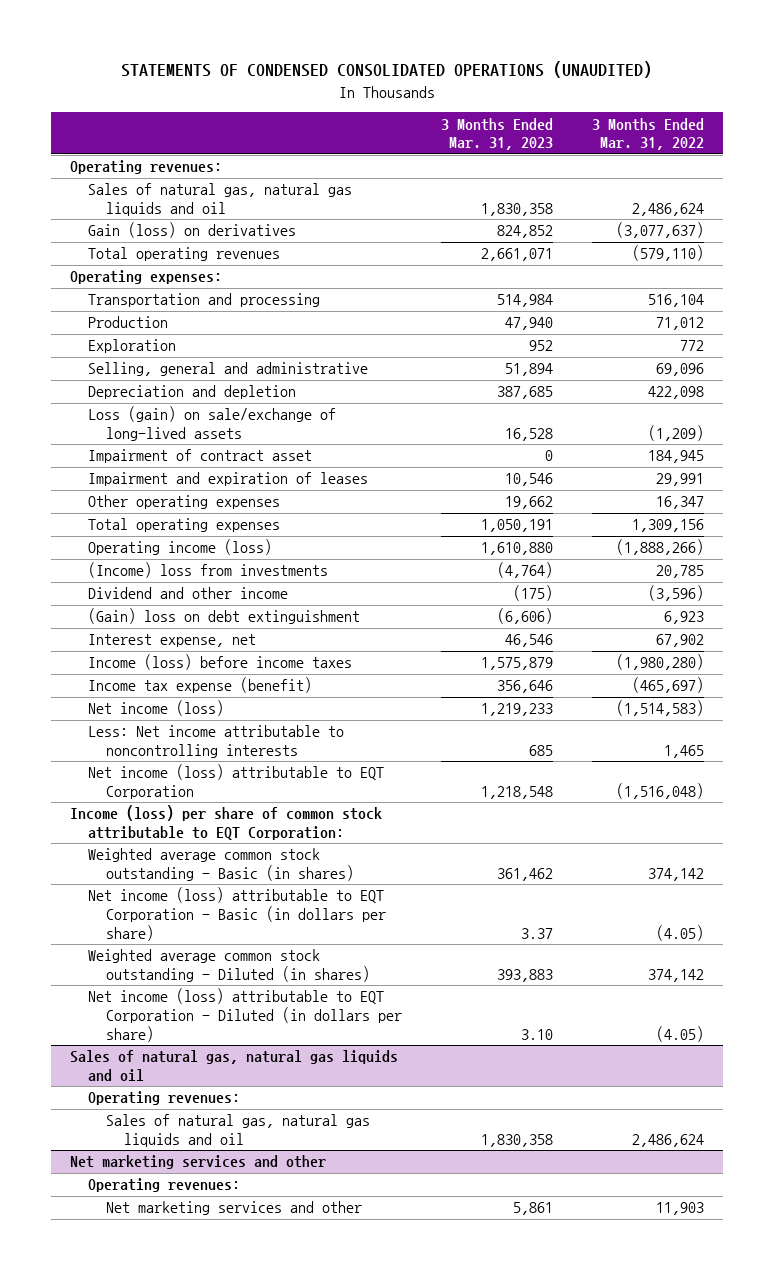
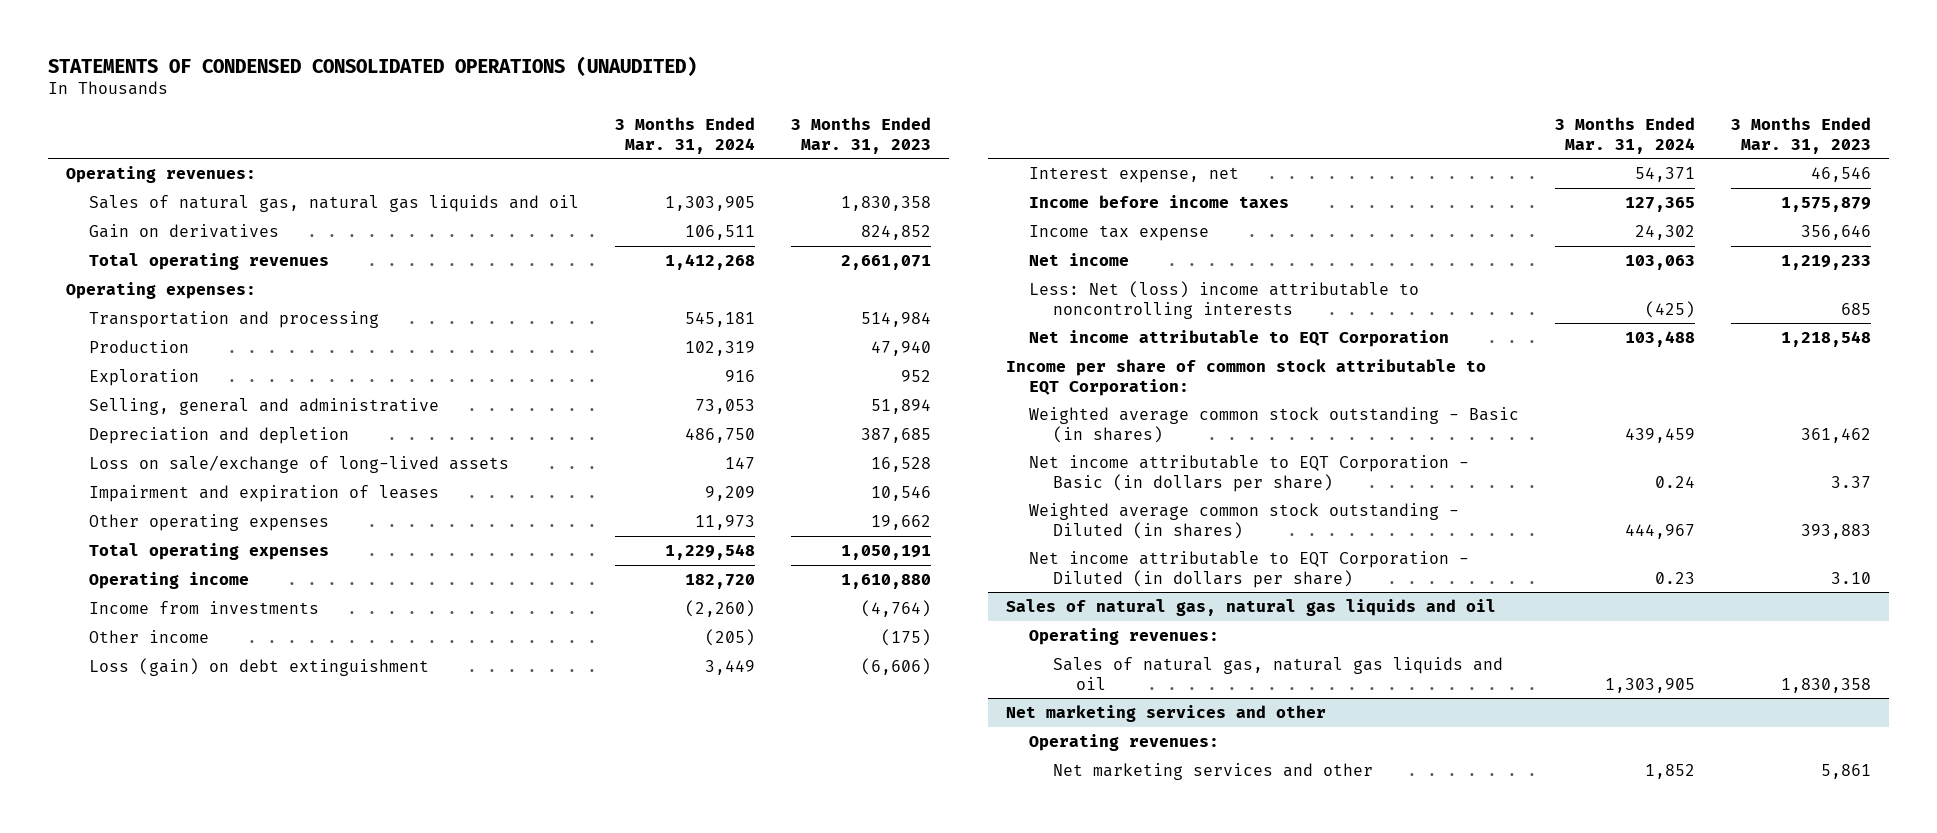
- | 3 Months Ended Mar. 31, 2023 | 3 Months Ended Mar. 31, 2022
+ | 3 Months Ended Mar. 31, 2024 | 3 Months Ended Mar. 31, 2023
- Gain (loss) on derivatives | 824,852 | (3,077,637)
+ Gain on derivatives | 106,511 | 824,852
- Loss (gain) on sale/exchange of long-lived assets | 16,528 | (1,209)
- Impairment of contract asset | 0 | 184,945
+ Loss on sale/exchange of long-lived assets | 147 | 16,528
- Operating income (loss) | 1,610,880 | (1,888,266)
- (Income) loss from investments | (4,764) | 20,785
- Dividend and other income | (175) | (3,596)
- (Gain) loss on debt extinguishment | (6,606) | 6,923
+ Operating income | 182,720 | 1,610,880
+ Income from investments | (2,260) | (4,764)
+ Other income | (205) | (175)
+ Loss (gain) on debt extinguishment | 3,449 | (6,606)
- Income (loss) before income taxes | 1,575,879 | (1,980,280)
- Income tax expense (benefit) | 356,646 | (465,697)
- Net income (loss) | 1,219,233 | (1,514,583)
- Less: Net income attributable to noncontrolling interests | 685 | 1,465
- Net income (loss) attributable to EQT Corporation | 1,218,548 | (1,516,048)
- Income (loss) per share of common stock attributable to EQT Corporation:
+ Income before income taxes | 127,365 | 1,575,879
+ Income tax expense | 24,302 | 356,646
+ Net income | 103,063 | 1,219,233
+ Less: Net (loss) income attributable to noncontrolling interests | (425) | 685
+ Net income attributable to EQT Corporation | 103,488 | 1,218,548
+ Income per share of common stock attributable to EQT Corporation:
- Net income (loss) attributable to EQT Corporation - Basic (in dollars per share) | 3.37 | (4.05)
+ Net income attributable to EQT Corporation - Basic (in dollars per share) | 0.24 | 3.37
- Net income (loss) attributable to EQT Corporation - Diluted (in dollars per share) | 3.10 | (4.05)
+ Net income attributable to EQT Corporation - Diluted (in dollars per share) | 0.23 | 3.10

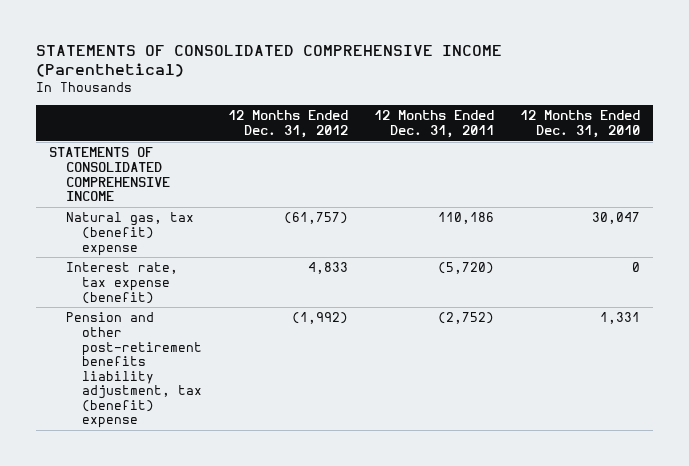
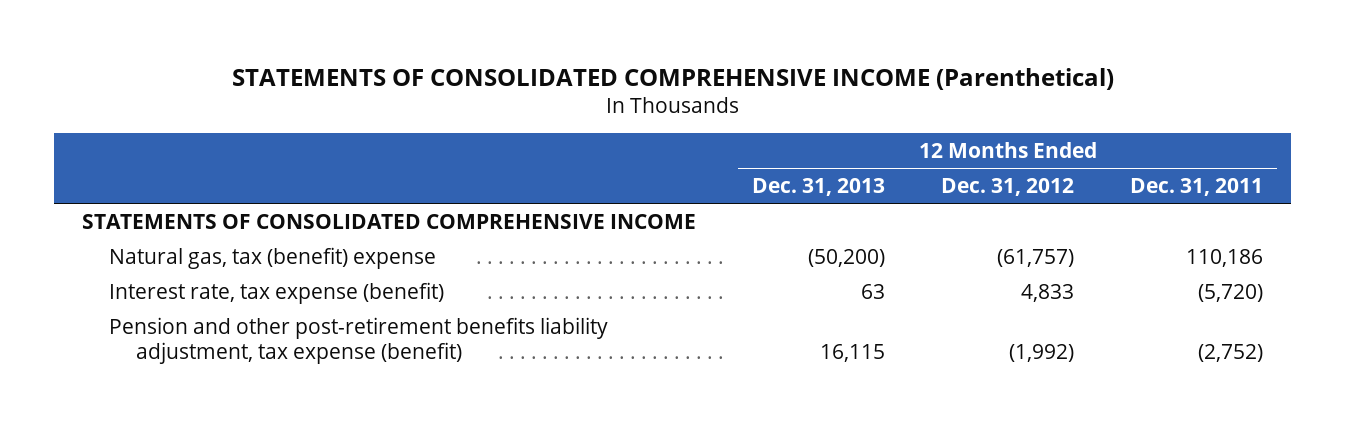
- | 12 Months Ended Dec. 31, 2012 | 12 Months Ended Dec. 31, 2011 | 12 Months Ended Dec. 31, 2010
+ | 12 Months Ended Dec. 31, 2013 | 12 Months Ended Dec. 31, 2012 | 12 Months Ended Dec. 31, 2011
- Pension and other post-retirement benefits liability adjustment, tax (benefit) expense | (1,992) | (2,752) | 1,331
+ Pension and other post-retirement benefits liability adjustment, tax expense (benefit) | 16,115 | (1,992) | (2,752)

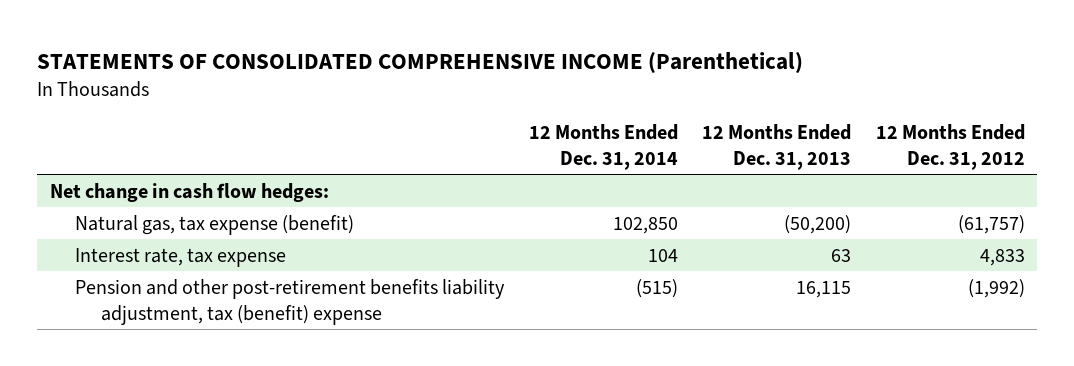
- | 12 Months Ended Dec. 31, 2013 | 12 Months Ended Dec. 31, 2012 | 12 Months Ended Dec. 31, 2011
+ | 12 Months Ended Dec. 31, 2014 | 12 Months Ended Dec. 31, 2013 | 12 Months Ended Dec. 31, 2012
- STATEMENTS OF CONSOLIDATED COMPREHENSIVE INCOME
- Natural gas, tax (benefit) expense | (50,200) | (61,757) | 110,186
- Interest rate, tax expense (benefit) | 63 | 4,833 | (5,720)
- Pension and other post-retirement benefits liability adjustment, tax expense (benefit) | 16,115 | (1,992) | (2,752)
+ Net change in cash flow hedges:
+ Natural gas, tax expense (benefit) | 102,850 | (50,200) | (61,757)
+ Interest rate, tax expense | 104 | 63 | 4,833
+ Pension and other post-retirement benefits liability adjustment, tax (benefit) expense | (515) | 16,115 | (1,992)

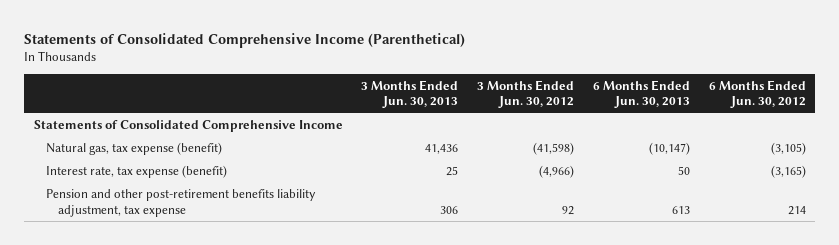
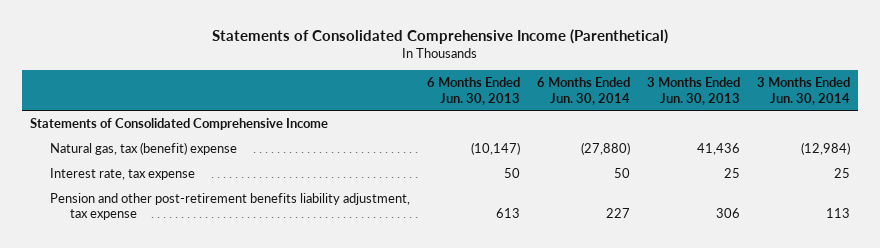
- | 3 Months Ended Jun. 30, 2013 | 3 Months Ended Jun. 30, 2012 | 6 Months Ended Jun. 30, 2013 | 6 Months Ended Jun. 30, 2012
+ | 6 Months Ended Jun. 30, 2013 | 6 Months Ended Jun. 30, 2014 | 3 Months Ended Jun. 30, 2013 | 3 Months Ended Jun. 30, 2014
- Natural gas, tax expense (benefit) | 41,436 | (41,598) | (10,147) | (3,105)
- Interest rate, tax expense (benefit) | 25 | (4,966) | 50 | (3,165)
+ Natural gas, tax (benefit) expense | (10,147) | (27,880) | 41,436 | (12,984)
+ Interest rate, tax expense | 50 | 50 | 25 | 25

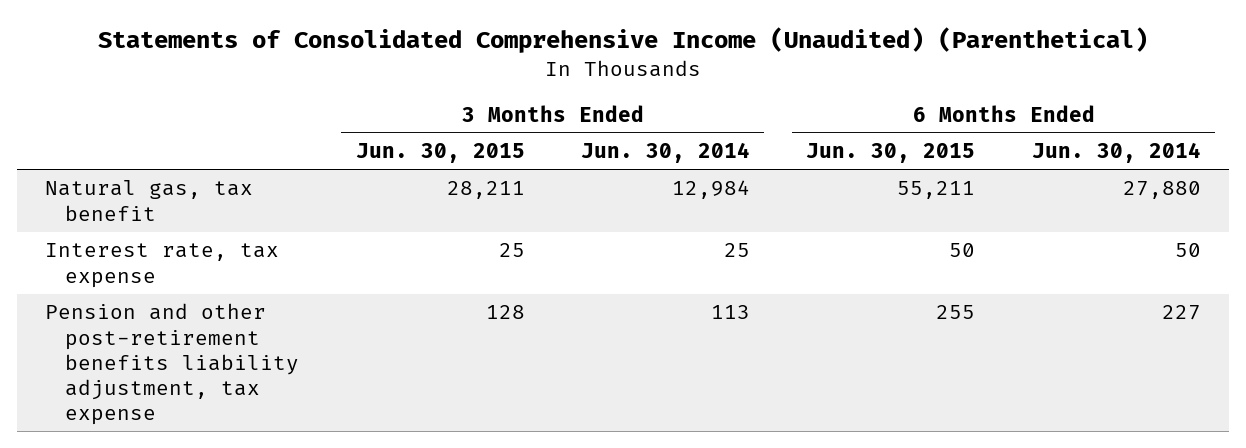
- Statements of Consolidated Comprehensive Income (Parenthetical)
+ Statements of Consolidated Comprehensive Income (Unaudited) (Parenthetical)
- | 6 Months Ended Jun. 30, 2013 | 6 Months Ended Jun. 30, 2014 | 3 Months Ended Jun. 30, 2013 | 3 Months Ended Jun. 30, 2014
+ | 3 Months Ended Jun. 30, 2015 | 3 Months Ended Jun. 30, 2014 | 6 Months Ended Jun. 30, 2015 | 6 Months Ended Jun. 30, 2014
- Statements of Consolidated Comprehensive Income
- Natural gas, tax (benefit) expense | (10,147) | (27,880) | 41,436 | (12,984)
+ Natural gas, tax benefit | 28,211 | 12,984 | 55,211 | 27,880

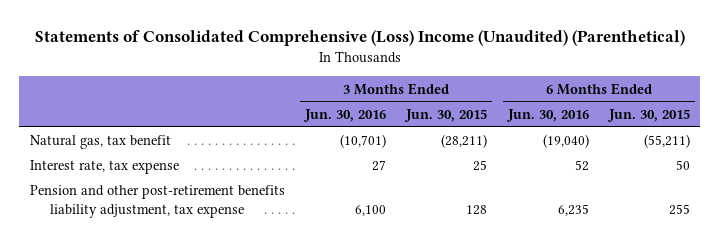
- Statements of Consolidated Comprehensive Income (Unaudited) (Parenthetical)
+ Statements of Consolidated Comprehensive (Loss) Income (Unaudited) (Parenthetical)
- | 3 Months Ended Jun. 30, 2015 | 3 Months Ended Jun. 30, 2014 | 6 Months Ended Jun. 30, 2015 | 6 Months Ended Jun. 30, 2014
+ | 3 Months Ended Jun. 30, 2016 | 3 Months Ended Jun. 30, 2015 | 6 Months Ended Jun. 30, 2016 | 6 Months Ended Jun. 30, 2015
- Natural gas, tax benefit | 28,211 | 12,984 | 55,211 | 27,880
+ Natural gas, tax benefit | (10,701) | (28,211) | (19,040) | (55,211)

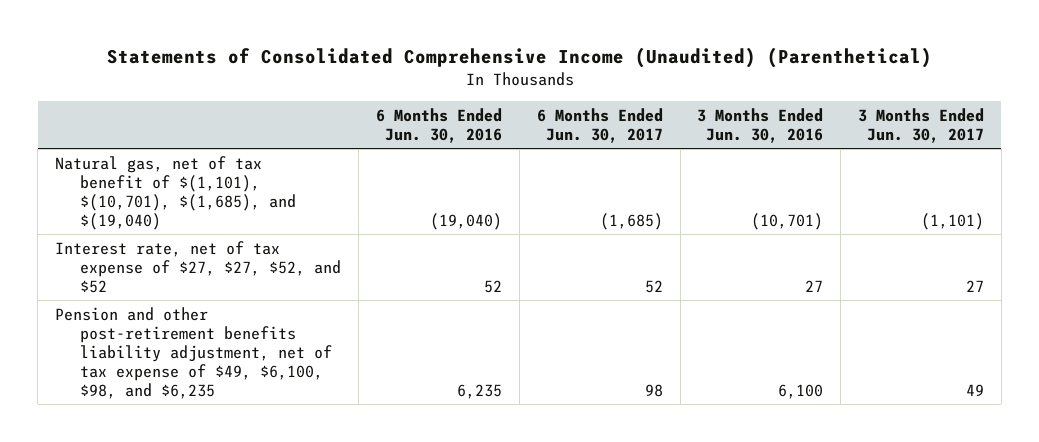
- Statements of Consolidated Comprehensive (Loss) Income (Unaudited) (Parenthetical)
+ Statements of Consolidated Comprehensive Income (Unaudited) (Parenthetical)
- | 3 Months Ended Jun. 30, 2016 | 3 Months Ended Jun. 30, 2015 | 6 Months Ended Jun. 30, 2016 | 6 Months Ended Jun. 30, 2015
+ | 6 Months Ended Jun. 30, 2016 | 6 Months Ended Jun. 30, 2017 | 3 Months Ended Jun. 30, 2016 | 3 Months Ended Jun. 30, 2017
- Natural gas, tax benefit | (10,701) | (28,211) | (19,040) | (55,211)
- Interest rate, tax expense | 27 | 25 | 52 | 50
- Pension and other post-retirement benefits liability adjustment, tax expense | 6,100 | 128 | 6,235 | 255
+ Natural gas, net of tax benefit of $(1,101), $(10,701), $(1,685), and $(19,040) | (19,040) | (1,685) | (10,701) | (1,101)
+ Interest rate, net of tax expense of $27, $27, $52, and $52 | 52 | 52 | 27 | 27
+ Pension and other post-retirement benefits liability adjustment, net of tax expense of $49, $6,100, $98, and $6,235 | 6,235 | 98 | 6,100 | 49

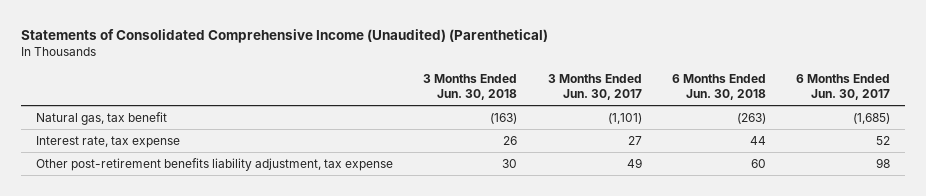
- | 6 Months Ended Jun. 30, 2016 | 6 Months Ended Jun. 30, 2017 | 3 Months Ended Jun. 30, 2016 | 3 Months Ended Jun. 30, 2017
+ | 3 Months Ended Jun. 30, 2018 | 3 Months Ended Jun. 30, 2017 | 6 Months Ended Jun. 30, 2018 | 6 Months Ended Jun. 30, 2017
- Natural gas, net of tax benefit of $(1,101), $(10,701), $(1,685), and $(19,040) | (19,040) | (1,685) | (10,701) | (1,101)
- Interest rate, net of tax expense of $27, $27, $52, and $52 | 52 | 52 | 27 | 27
- Pension and other post-retirement benefits liability adjustment, net of tax expense of $49, $6,100, $98, and $6,235 | 6,235 | 98 | 6,100 | 49
+ Natural gas, tax benefit | (163) | (1,101) | (263) | (1,685)
+ Interest rate, tax expense | 26 | 27 | 44 | 52
+ Other post-retirement benefits liability adjustment, tax expense | 30 | 49 | 60 | 98

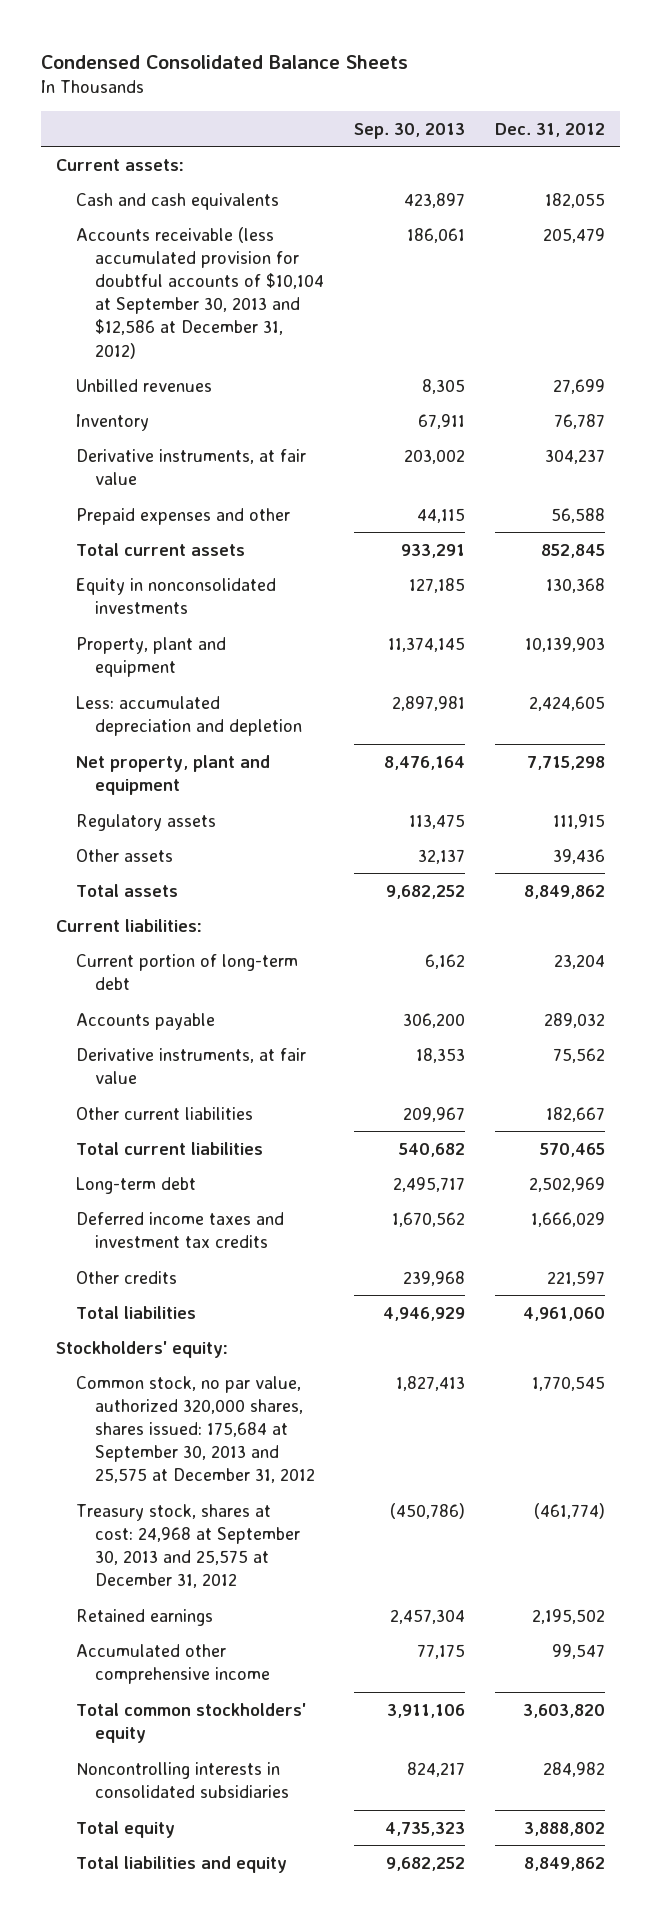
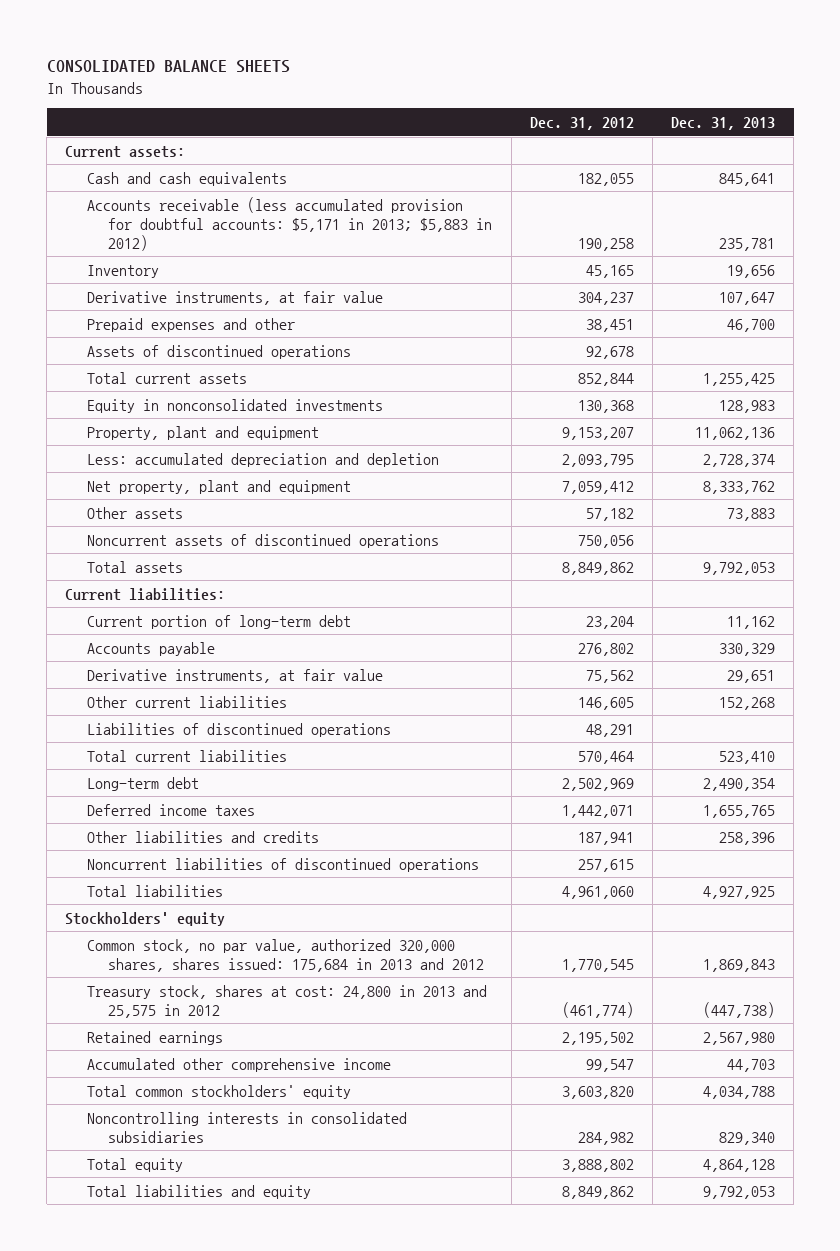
- Condensed Consolidated Balance Sheets
+ CONSOLIDATED BALANCE SHEETS
- | Sep. 30, 2013 | Dec. 31, 2012
+ | Dec. 31, 2012 | Dec. 31, 2013
- Accounts receivable (less accumulated provision for doubtful accounts of $10,104 at September 30, 2013 and $12,586 at December 31, 2012) | 186,061 | 205,479
- Unbilled revenues | 8,305 | 27,699
- Inventory | 67,911 | 76,787
+ Accounts receivable (less accumulated provision for doubtful accounts: $5,171 in 2013; $5,883 in 2012) | 190,258 | 235,781
+ Inventory | 45,165 | 19,656
- Prepaid expenses and other | 44,115 | 56,588
- Total current assets | 933,291 | 852,845
+ Prepaid expenses and other | 38,451 | 46,700
+ Assets of discontinued operations | 92,678 |
+ Total current assets | 852,844 | 1,255,425
- Property, plant and equipment | 11,374,145 | 10,139,903
- Less: accumulated depreciation and depletion | 2,897,981 | 2,424,605
- Net property, plant and equipment | 8,476,164 | 7,715,298
- Regulatory assets | 113,475 | 111,915
- Other assets | 32,137 | 39,436
+ Property, plant and equipment | 9,153,207 | 11,062,136
+ Less: accumulated depreciation and depletion | 2,093,795 | 2,728,374
+ Net property, plant and equipment | 7,059,412 | 8,333,762
+ Other assets | 57,182 | 73,883
+ Noncurrent assets of discontinued operations | 750,056 |
- Accounts payable | 306,200 | 289,032
+ Accounts payable | 276,802 | 330,329
- Other current liabilities | 209,967 | 182,667
- Total current liabilities | 540,682 | 570,465
+ Other current liabilities | 146,605 | 152,268
+ Liabilities of discontinued operations | 48,291 |
+ Total current liabilities | 570,464 | 523,410
- Deferred income taxes and investment tax credits | 1,670,562 | 1,666,029
- Other credits | 239,968 | 221,597
+ Deferred income taxes | 1,442,071 | 1,655,765
+ Other liabilities and credits | 187,941 | 258,396
+ Noncurrent liabilities of discontinued operations | 257,615 |
- Stockholders' equity:
- Common stock, no par value, authorized 320,000 shares, shares issued: 175,684 at September 30, 2013 and 25,575 at December 31, 2012 | 1,827,413 | 1,770,545
- Treasury stock, shares at cost: 24,968 at September 30, 2013 and 25,575 at December 31, 2012 | (450,786) | (461,774)
+ Stockholders' equity
+ Common stock, no par value, authorized 320,000 shares, shares issued: 175,684 in 2013 and 2012 | 1,770,545 | 1,869,843
+ Treasury stock, shares at cost: 24,800 in 2013 and 25,575 in 2012 | (461,774) | (447,738)

